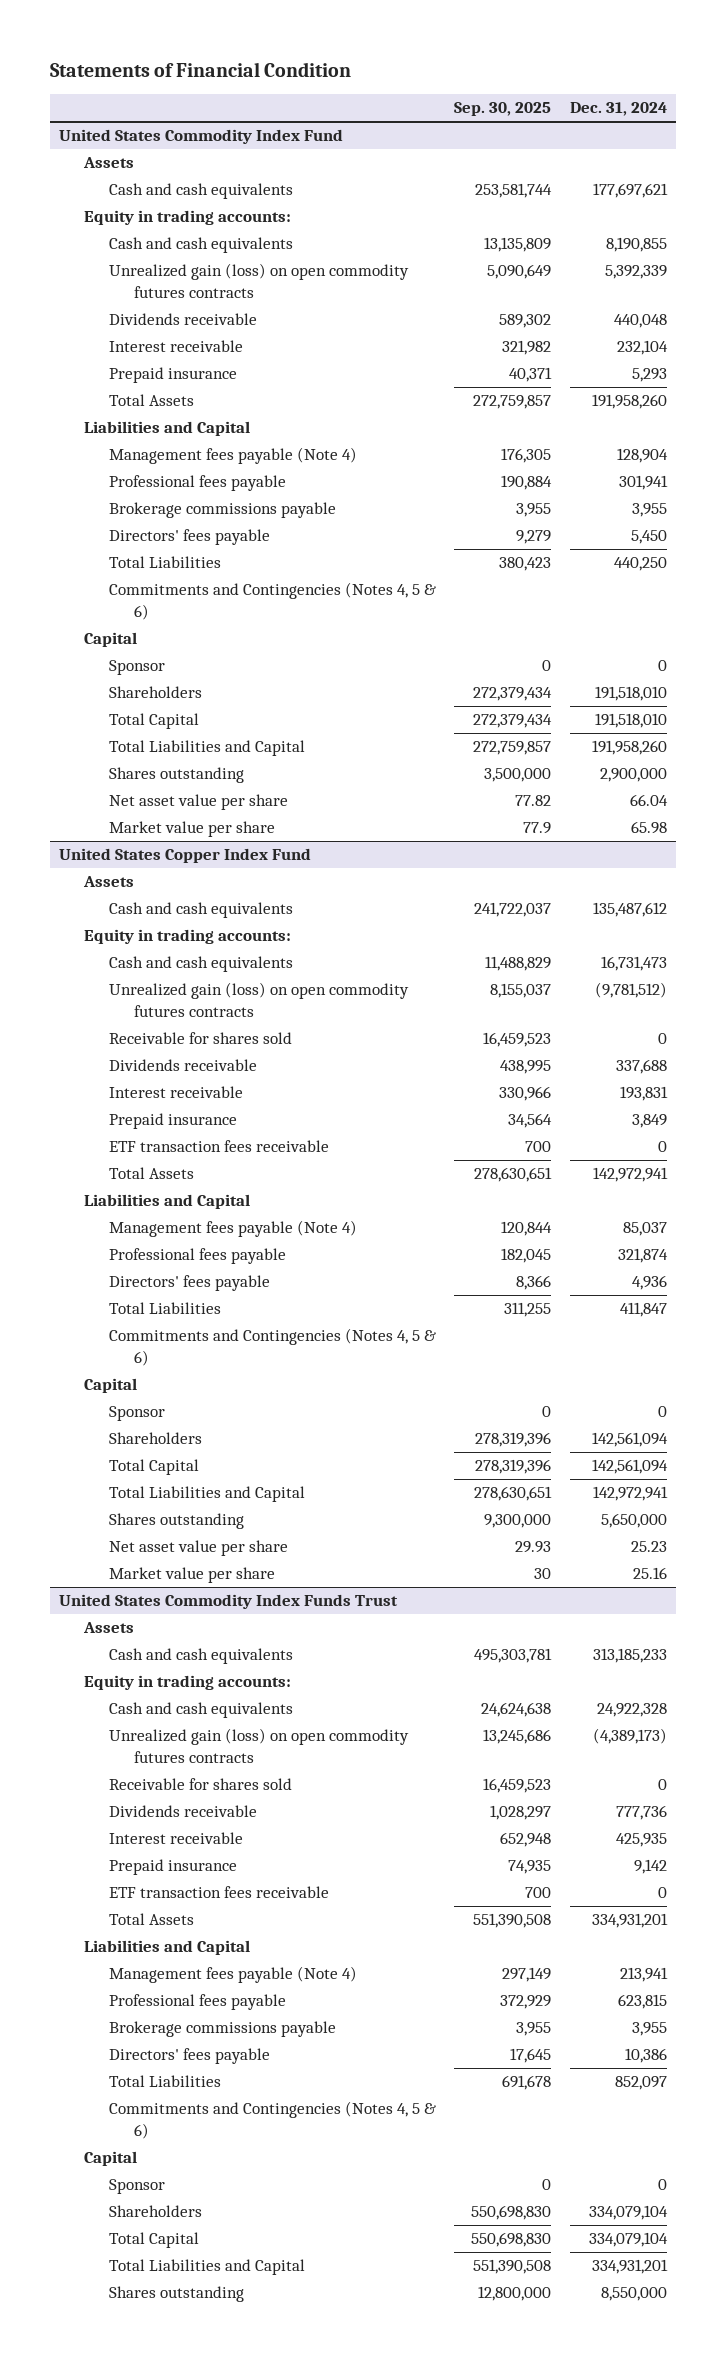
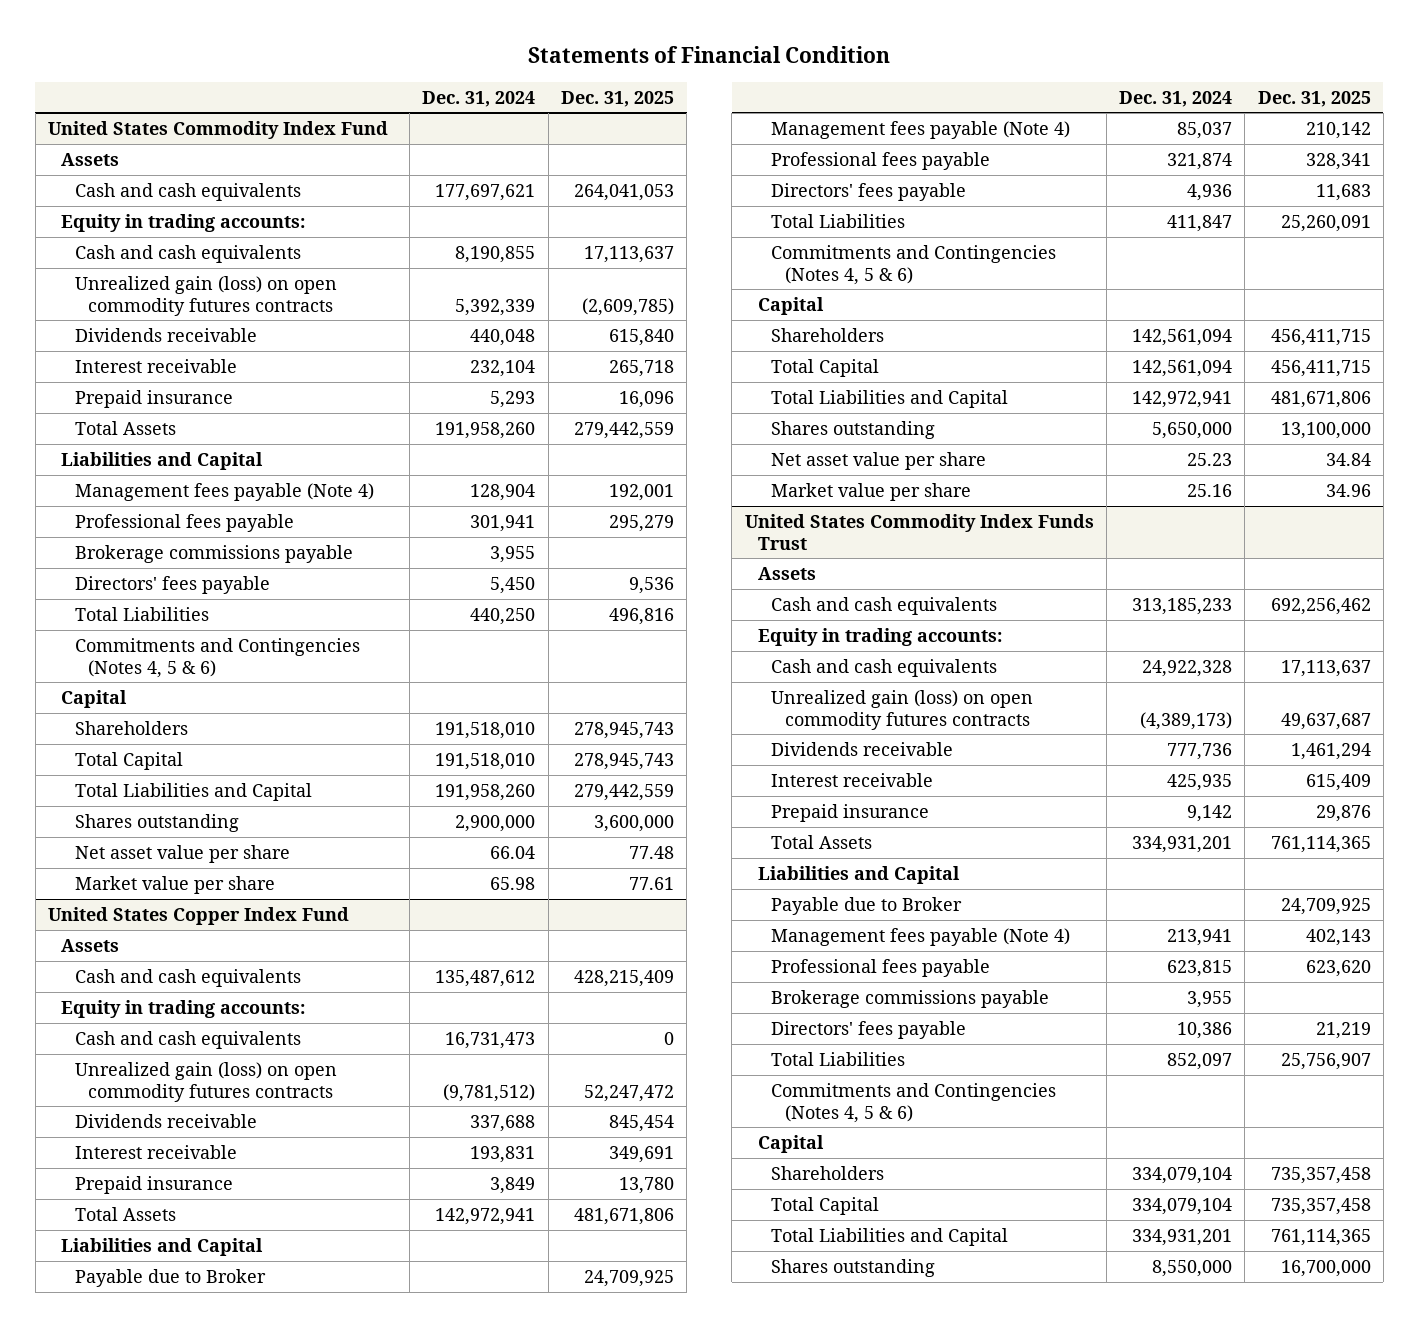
- | Sep. 30, 2025 | Dec. 31, 2024
+ | Dec. 31, 2024 | Dec. 31, 2025
@ United States Commodity Index Fund
- Sponsor | 0 | 0
@ United States Copper Index Fund
- Receivable for shares sold | 16,459,523 | 0
- ETF transaction fees receivable | 700 | 0
+ Payable due to Broker | | 24,709,925
- Sponsor | 0 | 0
@ United States Commodity Index Funds Trust
- Receivable for shares sold | 16,459,523 | 0
- ETF transaction fees receivable | 700 | 0
+ Payable due to Broker | | 24,709,925
- Sponsor | 0 | 0

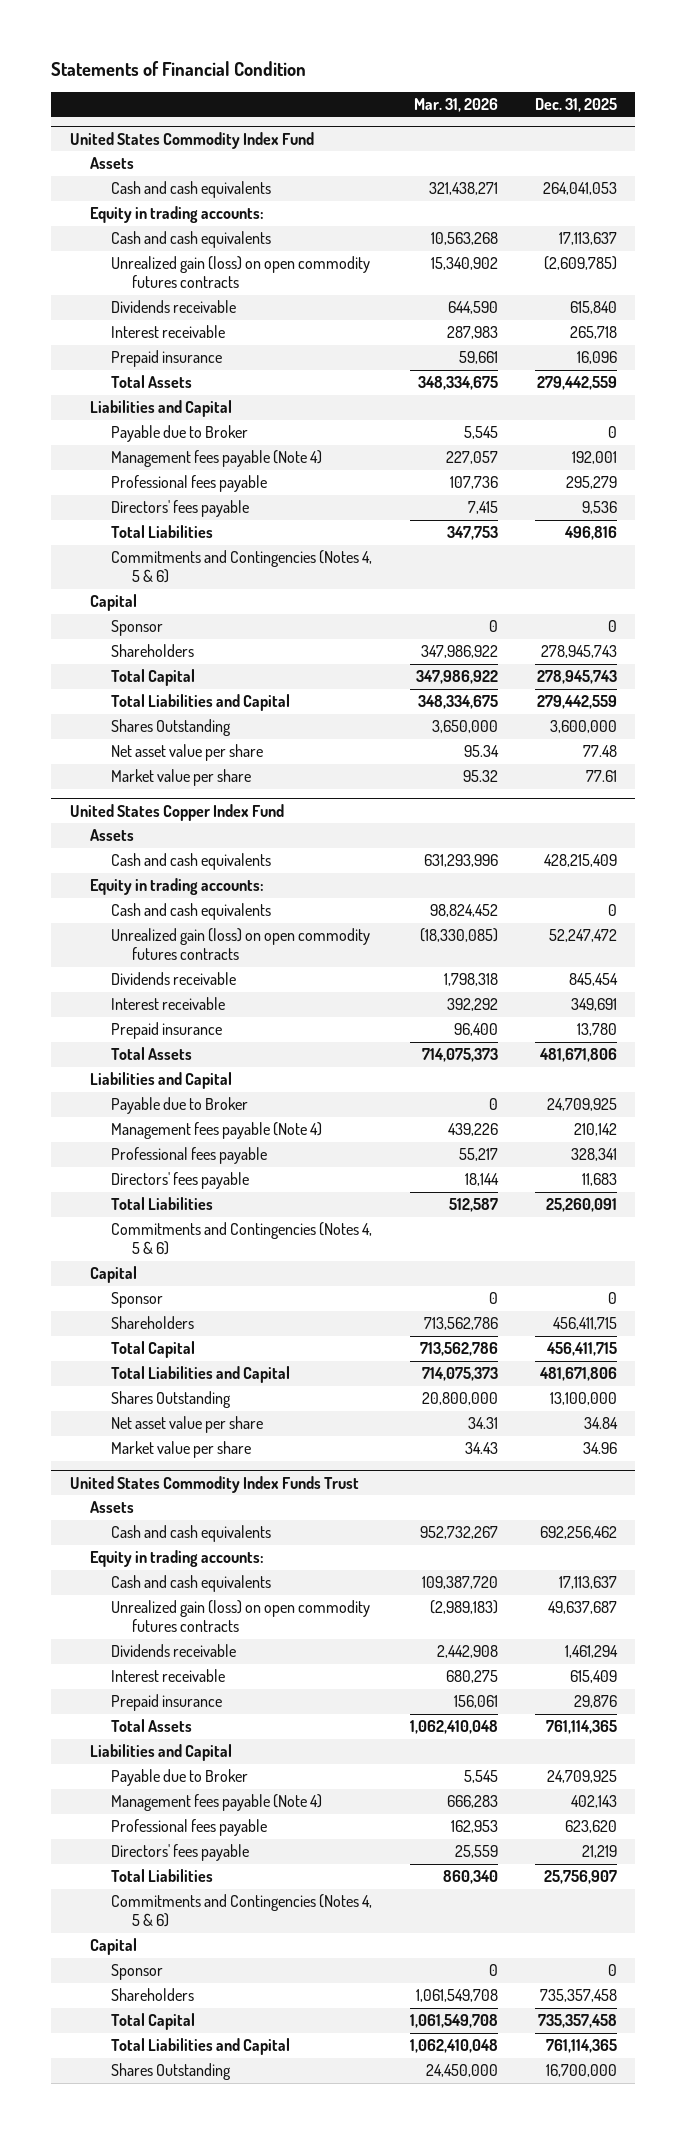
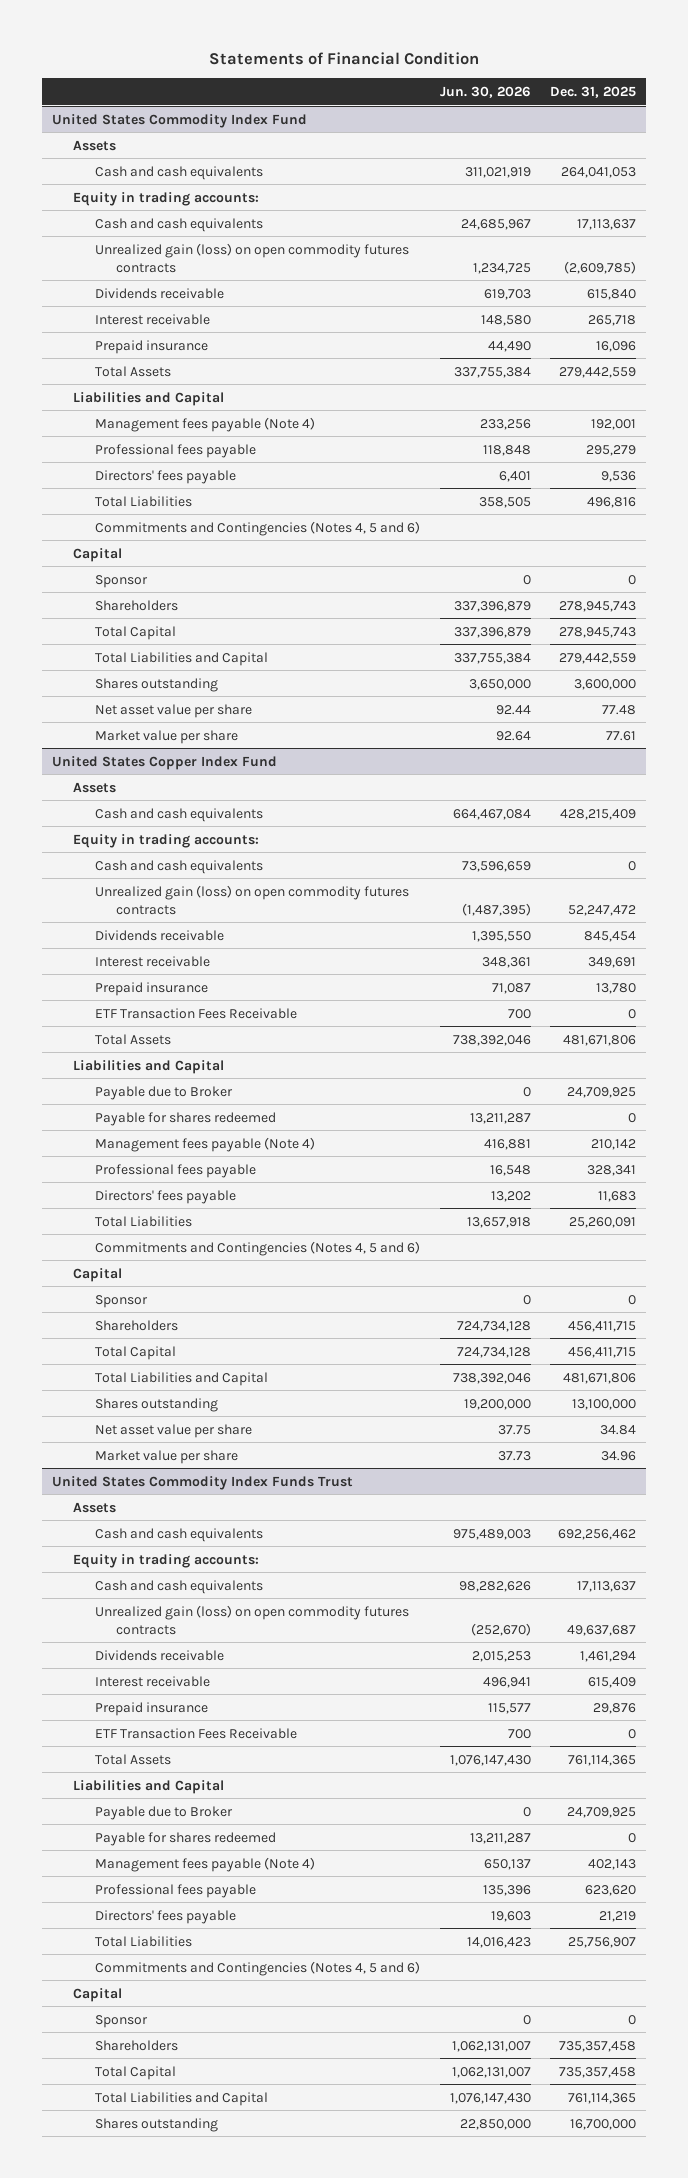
- | Mar. 31, 2026 | Dec. 31, 2025
+ | Jun. 30, 2026 | Dec. 31, 2025
@ United States Commodity Index Fund
- Payable due to Broker | 5,545 | 0
- Commitments and Contingencies (Notes 4, 5 & 6)
+ Commitments and Contingencies (Notes 4, 5 and 6)
- Shares Outstanding | 3,650,000 | 3,600,000
+ Shares outstanding | 3,650,000 | 3,600,000
@ United States Copper Index Fund
+ ETF Transaction Fees Receivable | 700 | 0
+ Payable for shares redeemed | 13,211,287 | 0
- Commitments and Contingencies (Notes 4, 5 & 6)
+ Commitments and Contingencies (Notes 4, 5 and 6)
- Shares Outstanding | 20,800,000 | 13,100,000
+ Shares outstanding | 19,200,000 | 13,100,000
@ United States Commodity Index Funds Trust
+ ETF Transaction Fees Receivable | 700 | 0
+ Payable for shares redeemed | 13,211,287 | 0
- Commitments and Contingencies (Notes 4, 5 & 6)
+ Commitments and Contingencies (Notes 4, 5 and 6)
- Shares Outstanding | 24,450,000 | 16,700,000
+ Shares outstanding | 22,850,000 | 16,700,000

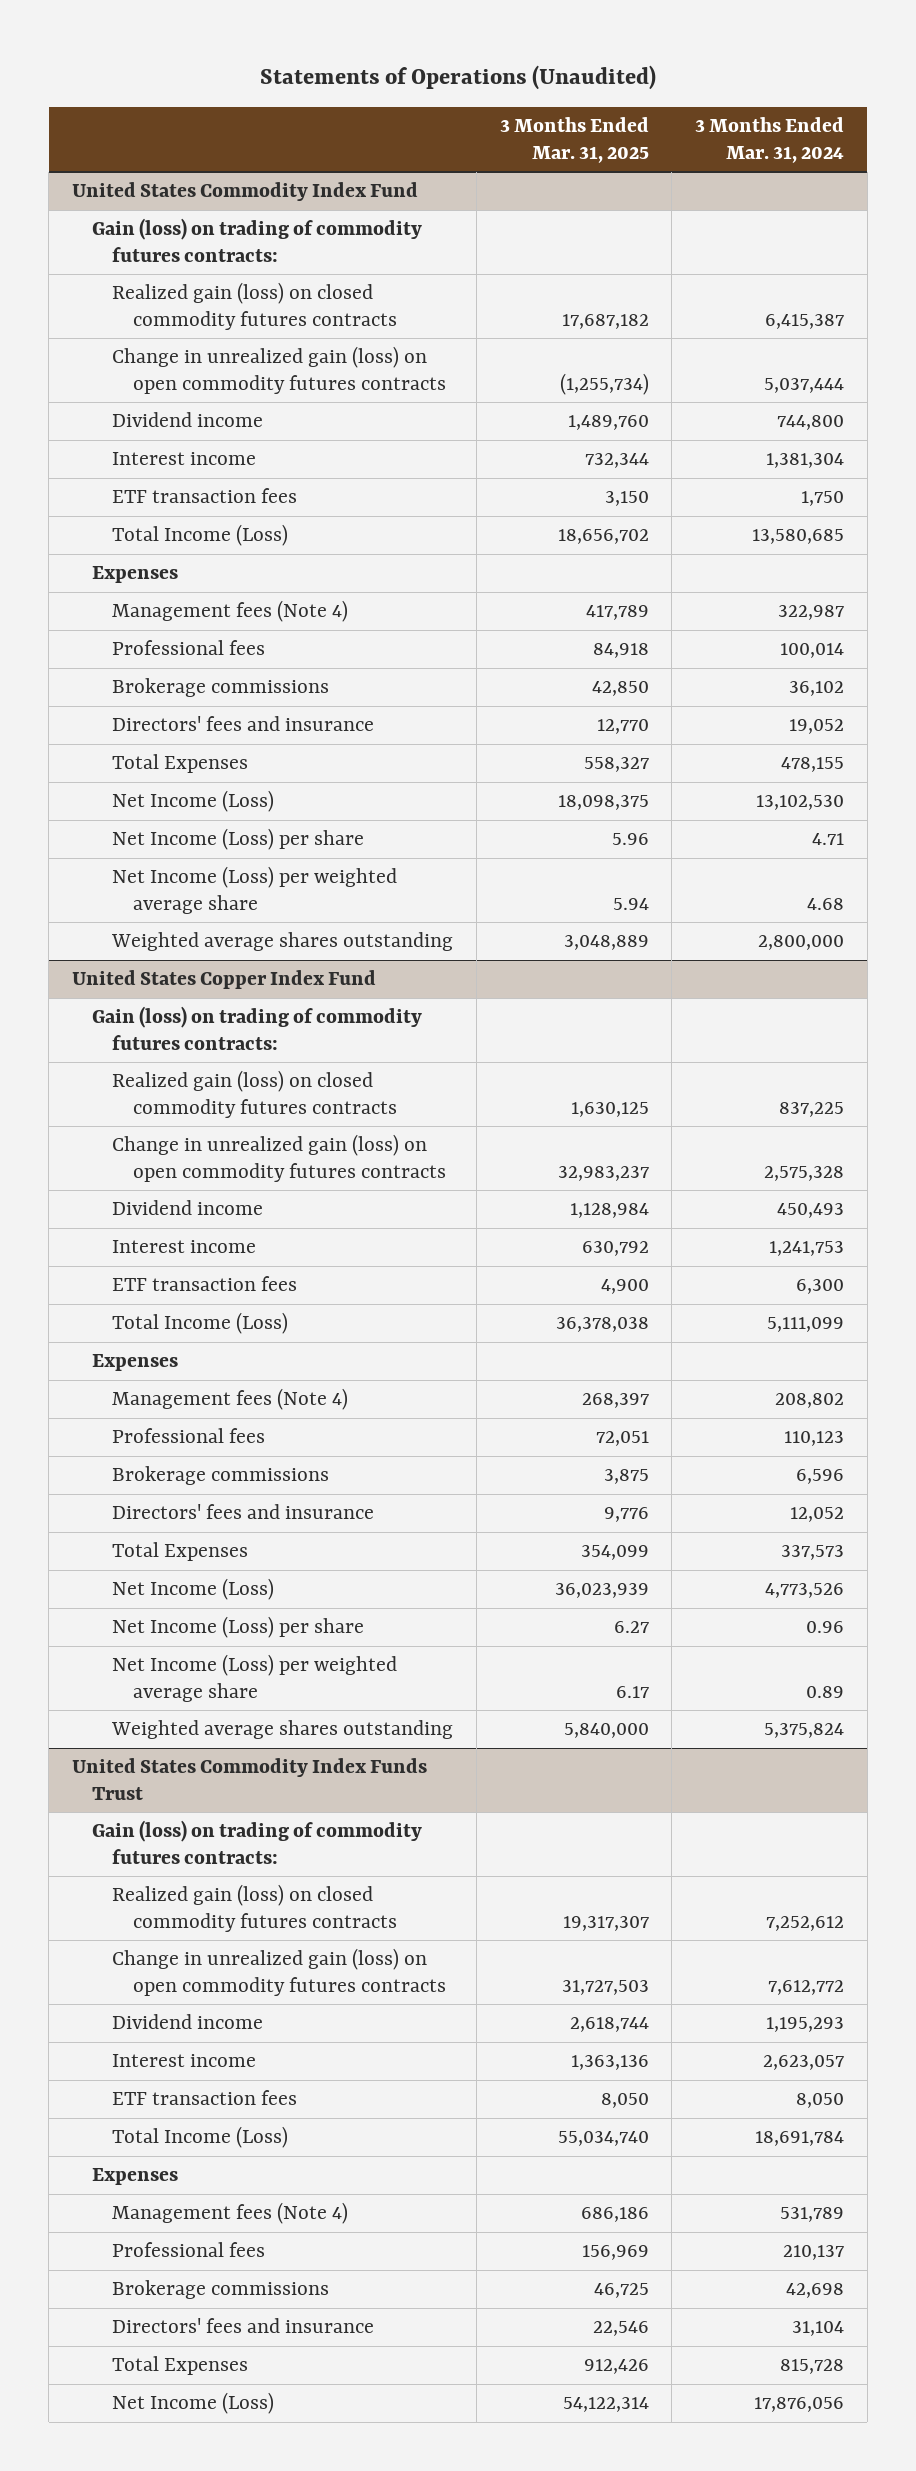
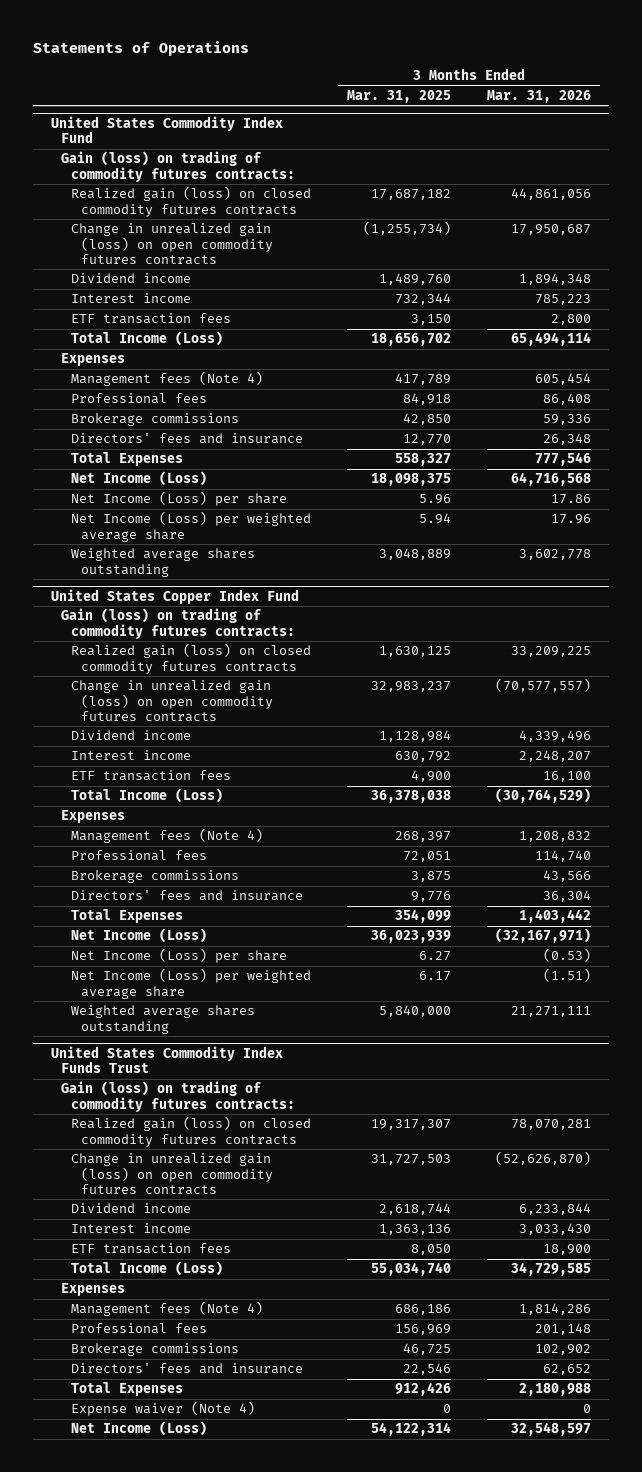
- Statements of Operations (Unaudited)
+ Statements of Operations
- | 3 Months Ended Mar. 31, 2025 | 3 Months Ended Mar. 31, 2024
+ | 3 Months Ended Mar. 31, 2025 | 3 Months Ended Mar. 31, 2026
@ United States Commodity Index Funds Trust
+ Expense waiver (Note 4) | 0 | 0

